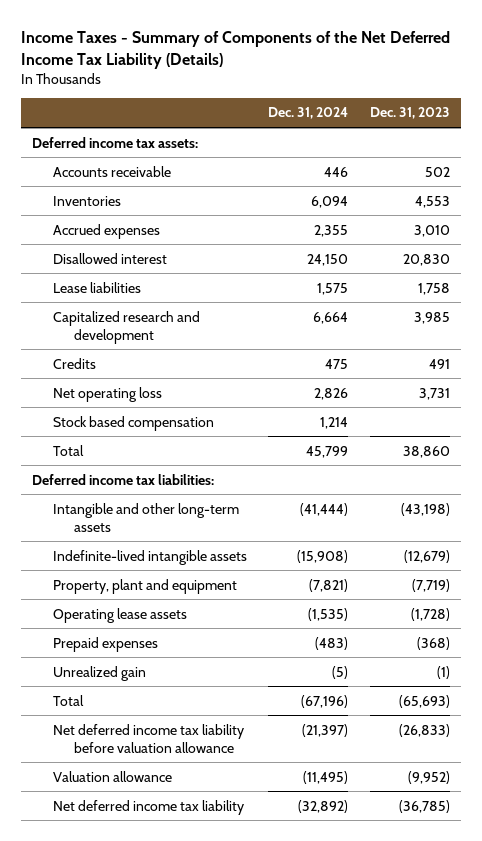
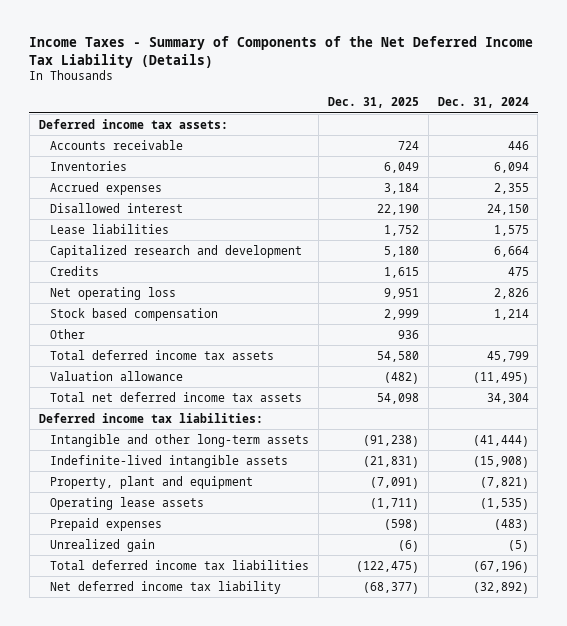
- | Dec. 31, 2024 | Dec. 31, 2023
+ | Dec. 31, 2025 | Dec. 31, 2024
- Total | 45,799 | 38,860
+ Other | 936 |
+ Total deferred income tax assets | 54,580 | 45,799
moved up: Valuation allowance | (482) | (11,495)
+ Total net deferred income tax assets | 54,098 | 34,304
- Total | (67,196) | (65,693)
- Net deferred income tax liability before valuation allowance | (21,397) | (26,833)
+ Total deferred income tax liabilities | (122,475) | (67,196)

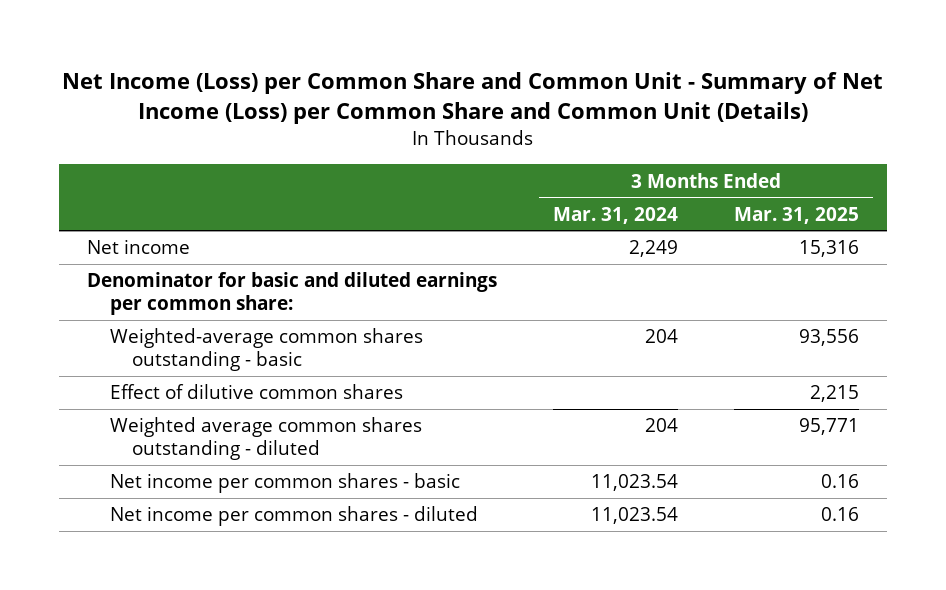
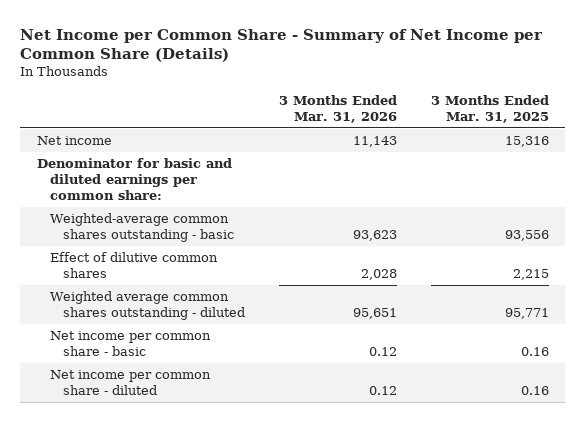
- Net Income (Loss) per Common Share and Common Unit - Summary of Net Income (Loss) per Common Share and Common Unit (Details)
+ Net Income per Common Share - Summary of Net Income per Common Share (Details)
- | 3 Months Ended Mar. 31, 2024 | 3 Months Ended Mar. 31, 2025
+ | 3 Months Ended Mar. 31, 2026 | 3 Months Ended Mar. 31, 2025
- Net income per common shares - basic | 11,023.54 | 0.16
- Net income per common shares - diluted | 11,023.54 | 0.16
+ Net income per common share - basic | 0.12 | 0.16
+ Net income per common share - diluted | 0.12 | 0.16

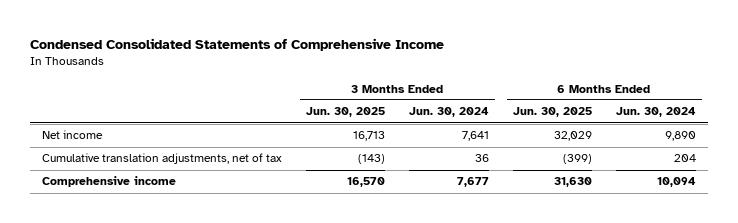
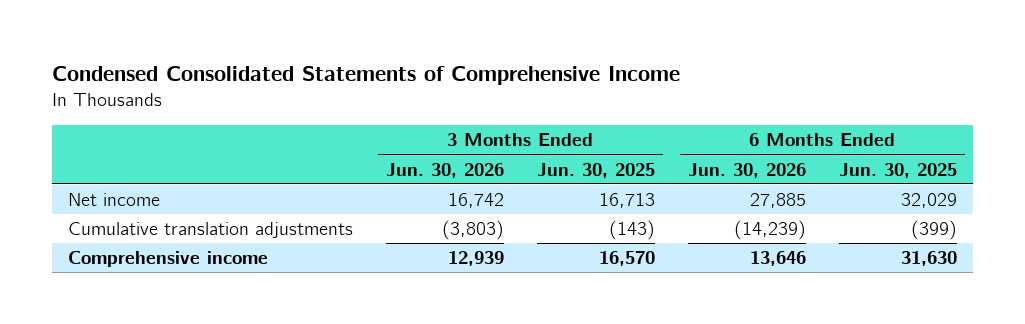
- | 3 Months Ended Jun. 30, 2025 | 3 Months Ended Jun. 30, 2024 | 6 Months Ended Jun. 30, 2025 | 6 Months Ended Jun. 30, 2024
+ | 3 Months Ended Jun. 30, 2026 | 3 Months Ended Jun. 30, 2025 | 6 Months Ended Jun. 30, 2026 | 6 Months Ended Jun. 30, 2025
- Cumulative translation adjustments, net of tax | (143) | 36 | (399) | 204
+ Cumulative translation adjustments | (3,803) | (143) | (14,239) | (399)

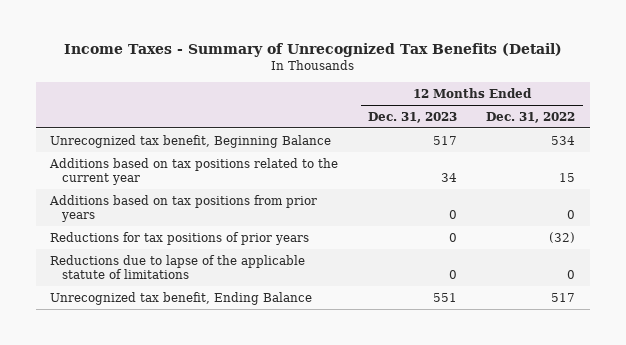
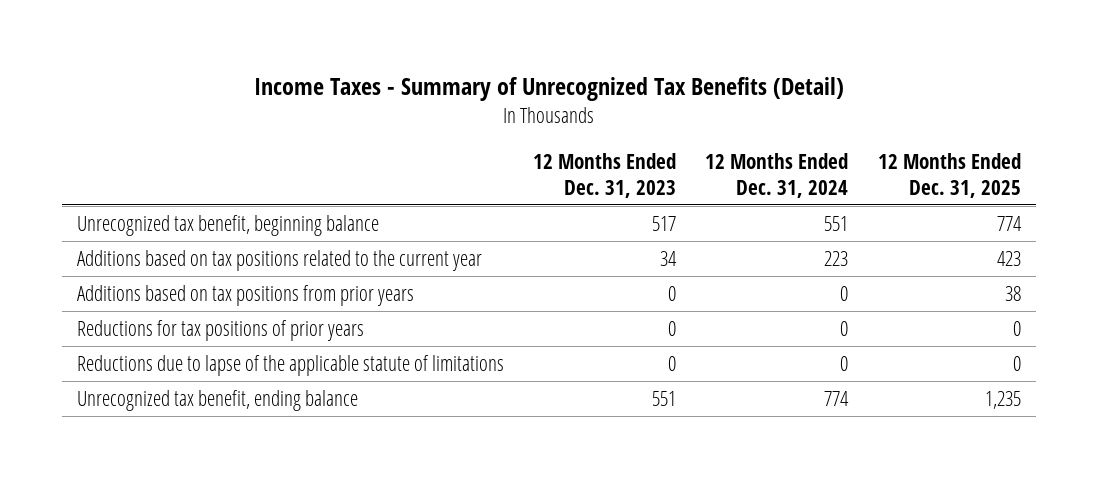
- | 12 Months Ended Dec. 31, 2023 | 12 Months Ended Dec. 31, 2022
+ | 12 Months Ended Dec. 31, 2023 | 12 Months Ended Dec. 31, 2024 | 12 Months Ended Dec. 31, 2025
- Unrecognized tax benefit, Beginning Balance | 517 | 534
+ Unrecognized tax benefit, beginning balance | 517 | 551 | 774
- Unrecognized tax benefit, Ending Balance | 551 | 517
+ Unrecognized tax benefit, ending balance | 551 | 774 | 1,235

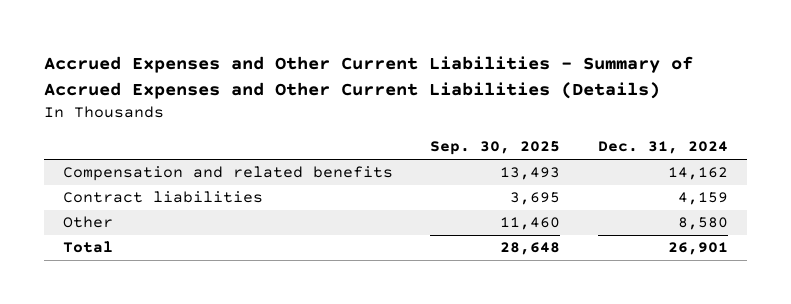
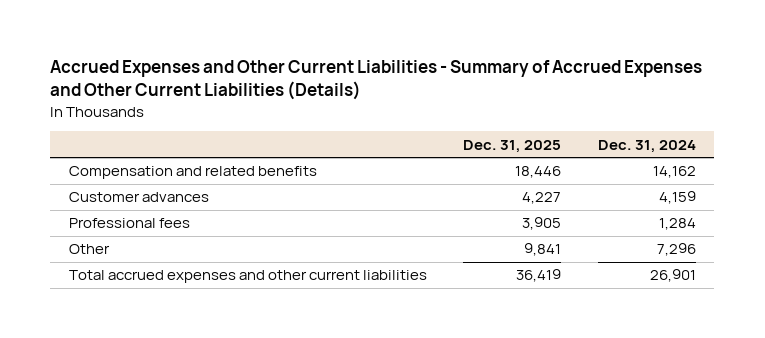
- | Sep. 30, 2025 | Dec. 31, 2024
+ | Dec. 31, 2025 | Dec. 31, 2024
- Contract liabilities | 3,695 | 4,159
- Other | 11,460 | 8,580
- Total | 28,648 | 26,901
+ Customer advances | 4,227 | 4,159
+ Professional fees | 3,905 | 1,284
+ Other | 9,841 | 7,296
+ Total accrued expenses and other current liabilities | 36,419 | 26,901

